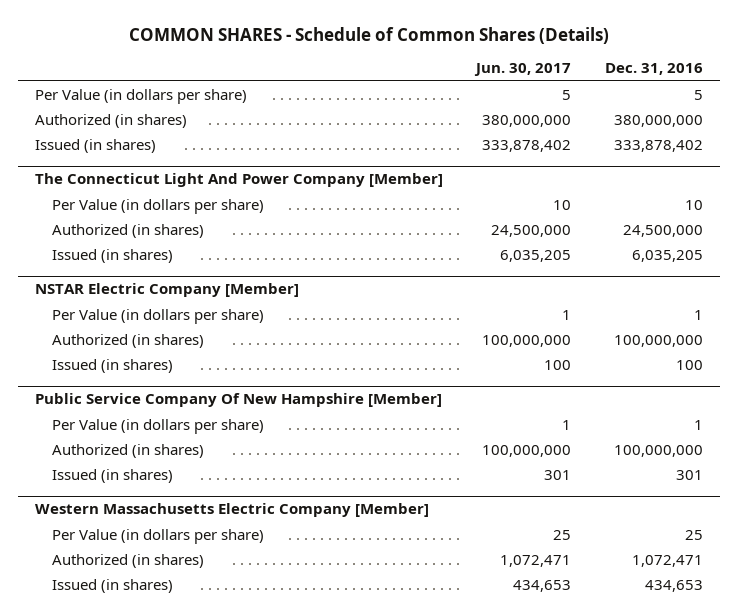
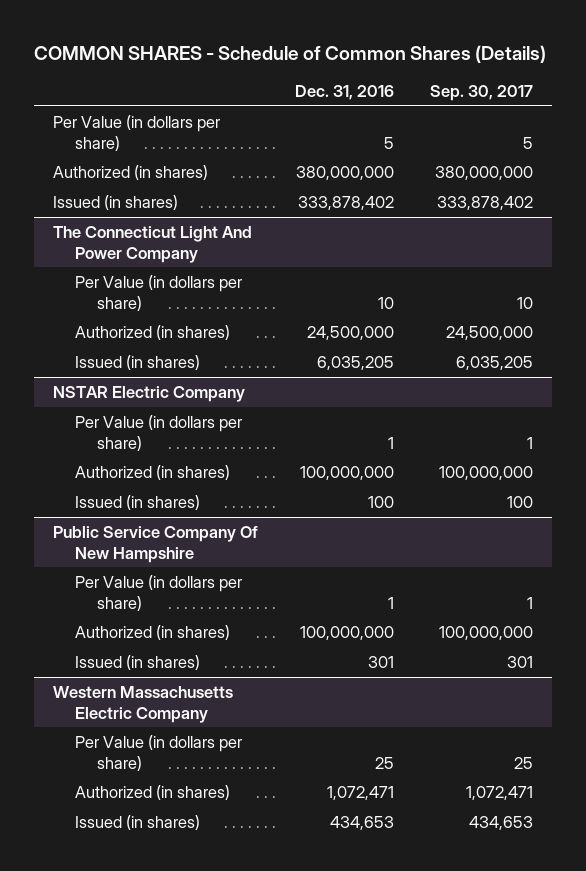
- | Jun. 30, 2017 | Dec. 31, 2016
+ | Dec. 31, 2016 | Sep. 30, 2017
- The Connecticut Light And Power Company [Member]
+ The Connecticut Light And Power Company
- NSTAR Electric Company [Member]
+ NSTAR Electric Company
- Public Service Company Of New Hampshire [Member]
+ Public Service Company Of New Hampshire
- Western Massachusetts Electric Company [Member]
+ Western Massachusetts Electric Company

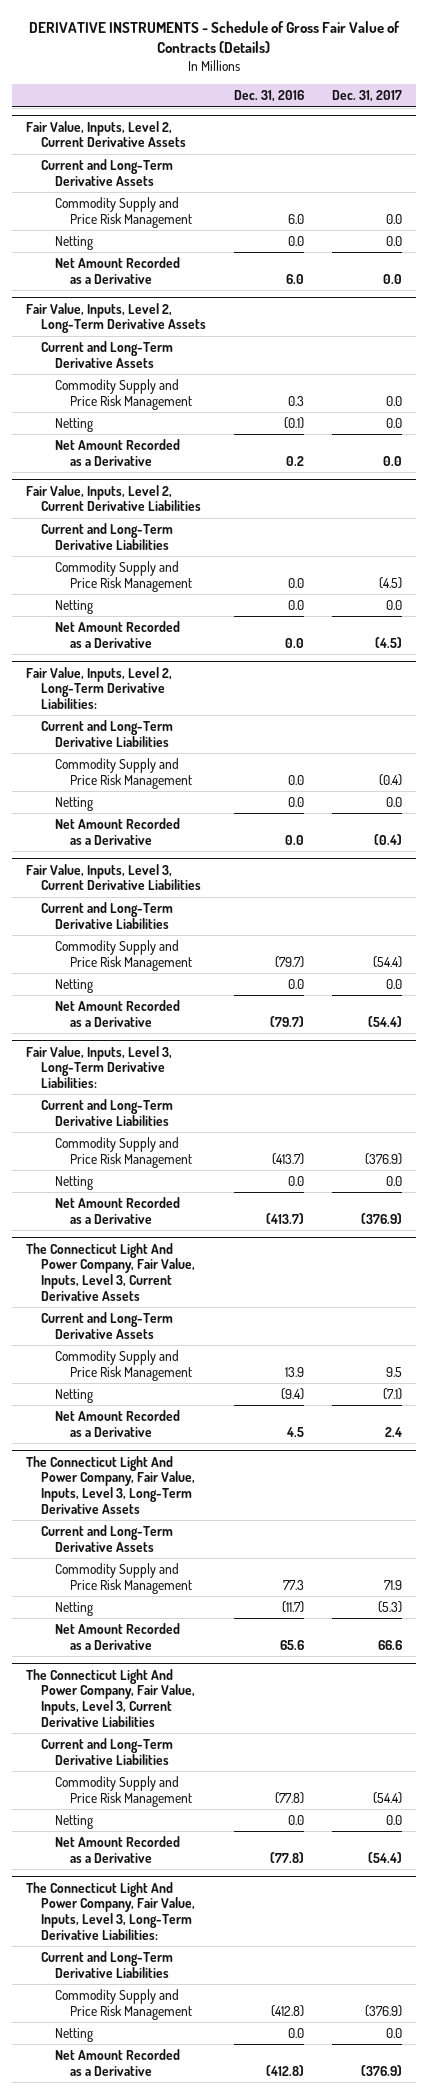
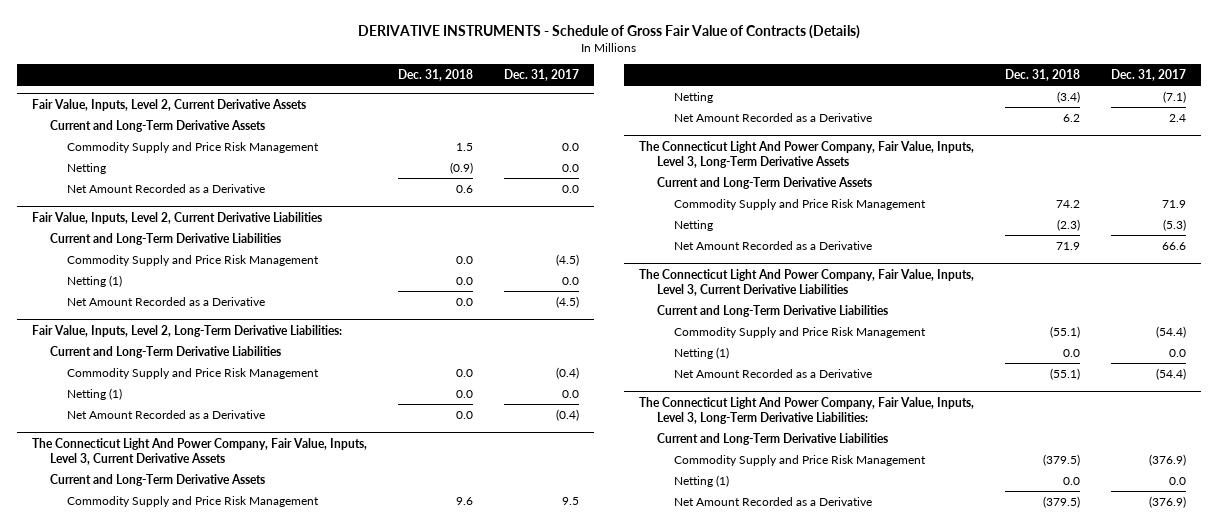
- | Dec. 31, 2016 | Dec. 31, 2017
+ | Dec. 31, 2018 | Dec. 31, 2017
- Fair Value, Inputs, Level 2, Long-Term Derivative Assets
- Current and Long-Term Derivative Assets
- Commodity Supply and Price Risk Management | 0.3 | 0.0
- Netting | (0.1) | 0.0
- Net Amount Recorded as a Derivative | 0.2 | 0.0
@ Fair Value, Inputs, Level 2, Current Derivative Liabilities
- Netting | 0.0 | 0.0
+ Netting (1) | 0.0 | 0.0
@ Fair Value, Inputs, Level 2, Long-Term Derivative Liabilities:
- Netting | 0.0 | 0.0
+ Netting (1) | 0.0 | 0.0
- Fair Value, Inputs, Level 3, Current Derivative Liabilities
- Current and Long-Term Derivative Liabilities
- Commodity Supply and Price Risk Management | (79.7) | (54.4)
- Netting | 0.0 | 0.0
- Net Amount Recorded as a Derivative | (79.7) | (54.4)
- Fair Value, Inputs, Level 3, Long-Term Derivative Liabilities:
- Current and Long-Term Derivative Liabilities
- Commodity Supply and Price Risk Management | (413.7) | (376.9)
- Netting | 0.0 | 0.0
- Net Amount Recorded as a Derivative | (413.7) | (376.9)
@ The Connecticut Light And Power Company, Fair Value, Inputs, Level 3, Current Derivative Liabilities
- Netting | 0.0 | 0.0
+ Netting (1) | 0.0 | 0.0
@ The Connecticut Light And Power Company, Fair Value, Inputs, Level 3, Long-Term Derivative Liabilities:
- Netting | 0.0 | 0.0
+ Netting (1) | 0.0 | 0.0

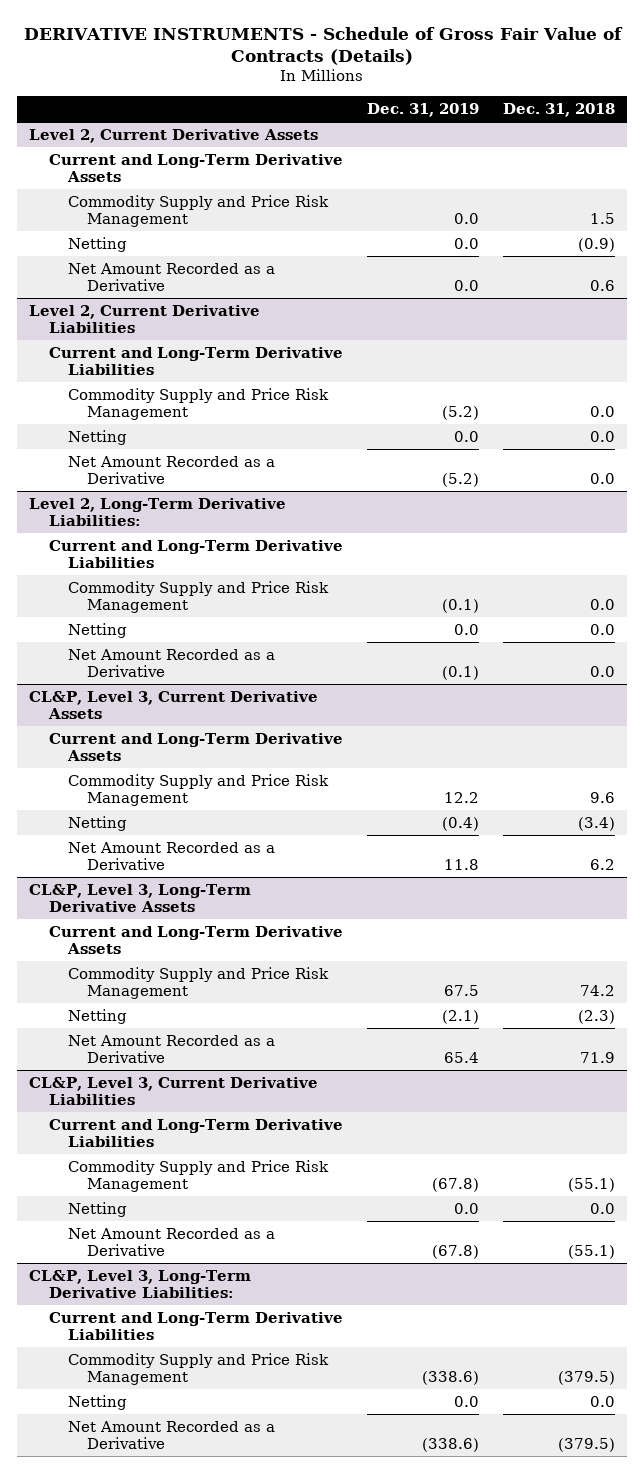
- | Dec. 31, 2018 | Dec. 31, 2017
+ | Dec. 31, 2019 | Dec. 31, 2018
- Fair Value, Inputs, Level 2, Current Derivative Assets
+ Level 2, Current Derivative Assets
- Fair Value, Inputs, Level 2, Current Derivative Liabilities
+ Level 2, Current Derivative Liabilities
- Netting (1) | 0.0 | 0.0
+ Netting | 0.0 | 0.0
- Fair Value, Inputs, Level 2, Long-Term Derivative Liabilities:
+ Level 2, Long-Term Derivative Liabilities:
- Netting (1) | 0.0 | 0.0
+ Netting | 0.0 | 0.0
- The Connecticut Light And Power Company, Fair Value, Inputs, Level 3, Current Derivative Assets
+ CL&P, Level 3, Current Derivative Assets
- The Connecticut Light And Power Company, Fair Value, Inputs, Level 3, Long-Term Derivative Assets
+ CL&P, Level 3, Long-Term Derivative Assets
- The Connecticut Light And Power Company, Fair Value, Inputs, Level 3, Current Derivative Liabilities
+ CL&P, Level 3, Current Derivative Liabilities
- Netting (1) | 0.0 | 0.0
+ Netting | 0.0 | 0.0
- The Connecticut Light And Power Company, Fair Value, Inputs, Level 3, Long-Term Derivative Liabilities:
+ CL&P, Level 3, Long-Term Derivative Liabilities:
- Netting (1) | 0.0 | 0.0
+ Netting | 0.0 | 0.0

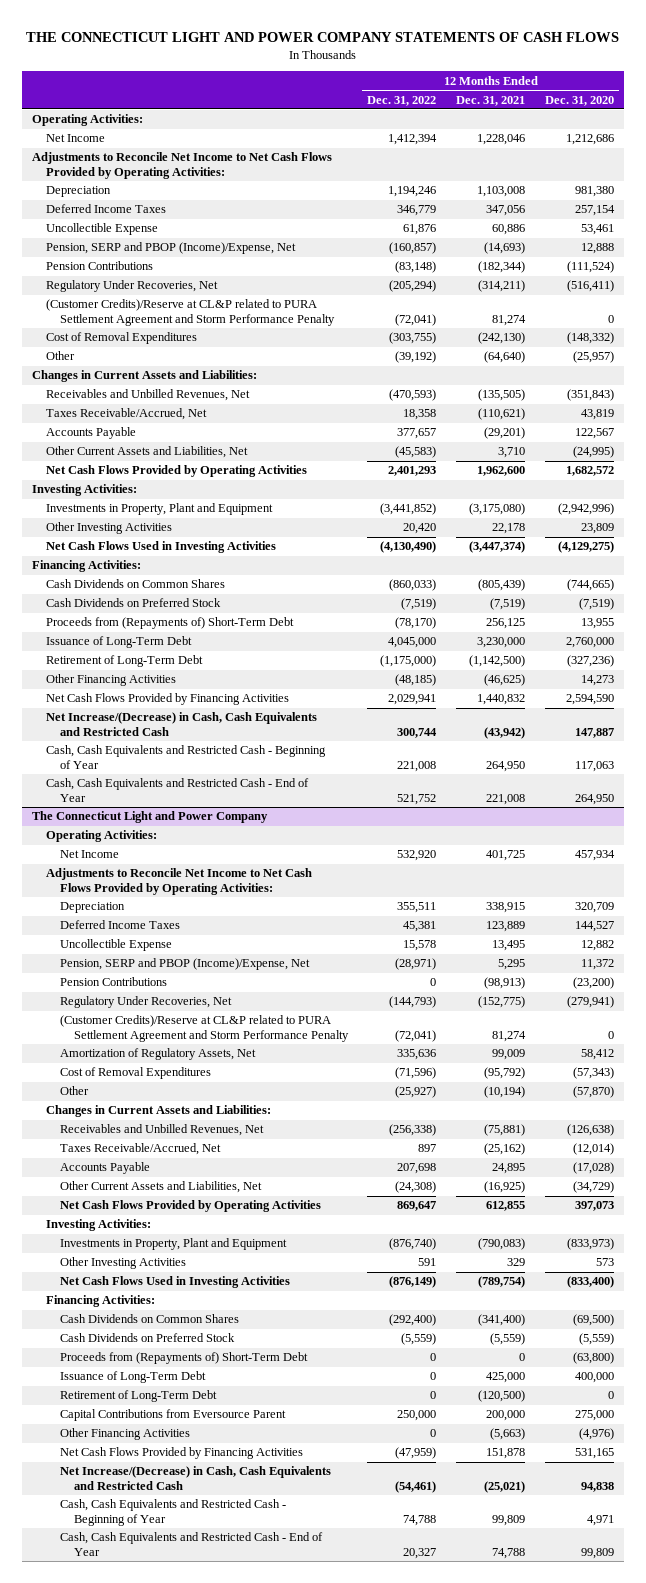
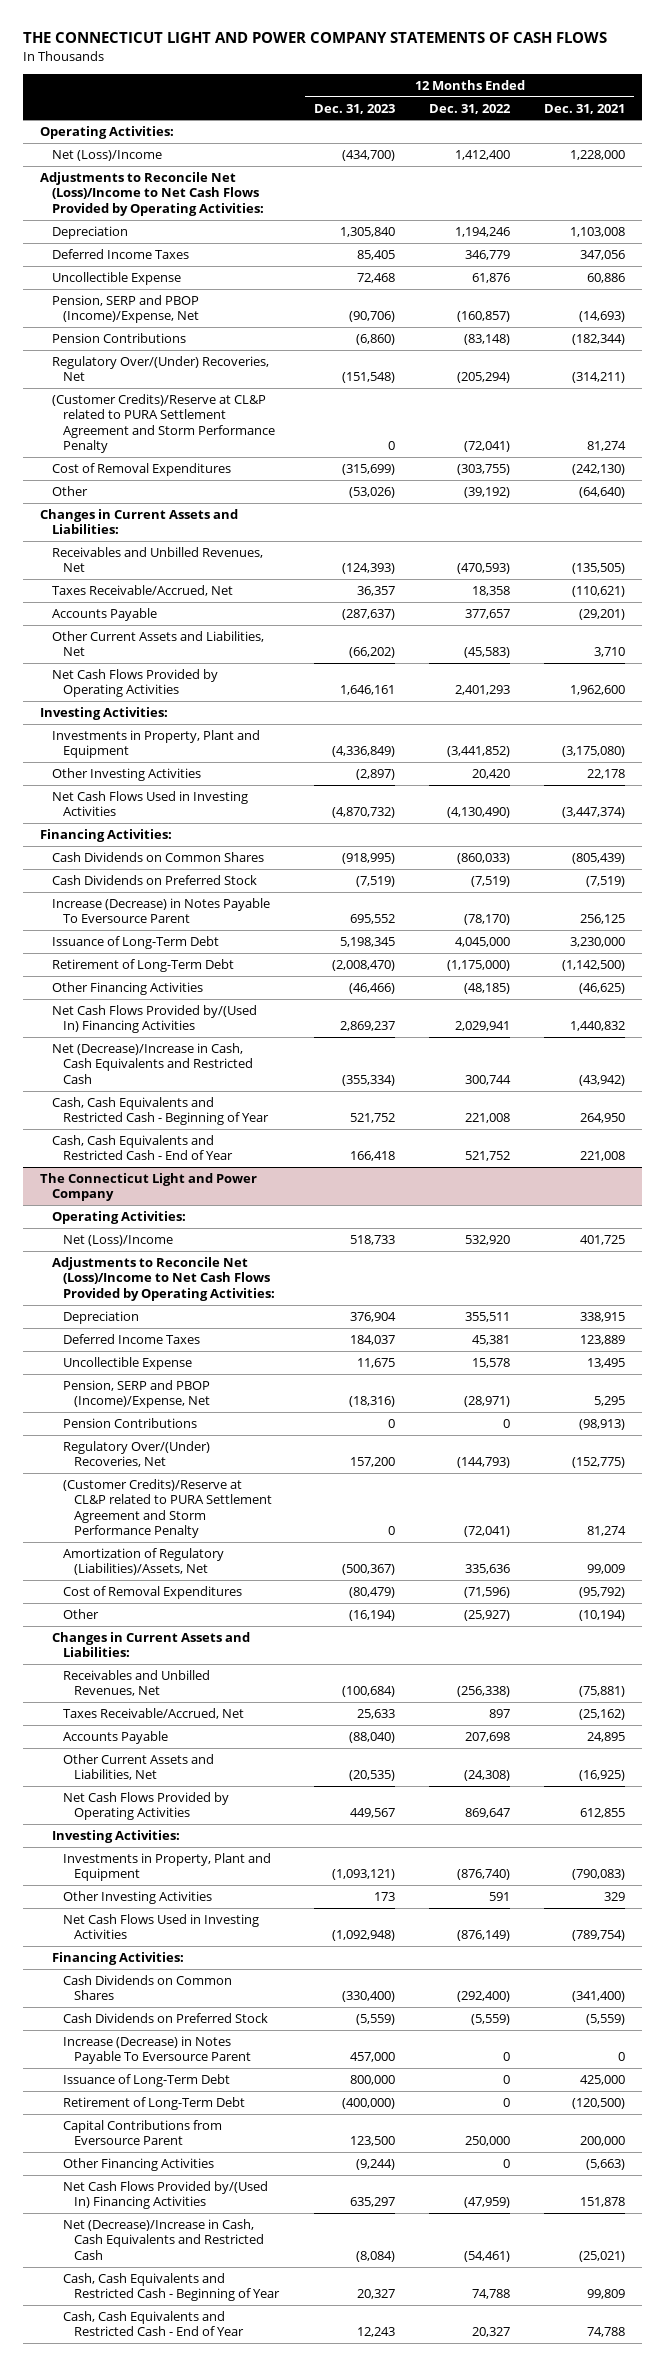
- | 12 Months Ended Dec. 31, 2022 | 12 Months Ended Dec. 31, 2021 | 12 Months Ended Dec. 31, 2020
+ | 12 Months Ended Dec. 31, 2023 | 12 Months Ended Dec. 31, 2022 | 12 Months Ended Dec. 31, 2021
- Net Income | 1,412,394 | 1,228,046 | 1,212,686
- Adjustments to Reconcile Net Income to Net Cash Flows Provided by Operating Activities:
+ Net (Loss)/Income | (434,700) | 1,412,400 | 1,228,000
+ Adjustments to Reconcile Net (Loss)/Income to Net Cash Flows Provided by Operating Activities:
- Regulatory Under Recoveries, Net | (205,294) | (314,211) | (516,411)
+ Regulatory Over/(Under) Recoveries, Net | (151,548) | (205,294) | (314,211)
- Proceeds from (Repayments of) Short-Term Debt | (78,170) | 256,125 | 13,955
+ Increase (Decrease) in Notes Payable To Eversource Parent | 695,552 | (78,170) | 256,125
- Net Cash Flows Provided by Financing Activities | 2,029,941 | 1,440,832 | 2,594,590
- Net Increase/(Decrease) in Cash, Cash Equivalents and Restricted Cash | 300,744 | (43,942) | 147,887
+ Net Cash Flows Provided by/(Used In) Financing Activities | 2,869,237 | 2,029,941 | 1,440,832
+ Net (Decrease)/Increase in Cash, Cash Equivalents and Restricted Cash | (355,334) | 300,744 | (43,942)
@ The Connecticut Light and Power Company
- Net Income | 532,920 | 401,725 | 457,934
- Adjustments to Reconcile Net Income to Net Cash Flows Provided by Operating Activities:
+ Net (Loss)/Income | 518,733 | 532,920 | 401,725
+ Adjustments to Reconcile Net (Loss)/Income to Net Cash Flows Provided by Operating Activities:
- Regulatory Under Recoveries, Net | (144,793) | (152,775) | (279,941)
+ Regulatory Over/(Under) Recoveries, Net | 157,200 | (144,793) | (152,775)
- Amortization of Regulatory Assets, Net | 335,636 | 99,009 | 58,412
+ Amortization of Regulatory (Liabilities)/Assets, Net | (500,367) | 335,636 | 99,009
- Proceeds from (Repayments of) Short-Term Debt | 0 | 0 | (63,800)
+ Increase (Decrease) in Notes Payable To Eversource Parent | 457,000 | 0 | 0
- Net Cash Flows Provided by Financing Activities | (47,959) | 151,878 | 531,165
- Net Increase/(Decrease) in Cash, Cash Equivalents and Restricted Cash | (54,461) | (25,021) | 94,838
+ Net Cash Flows Provided by/(Used In) Financing Activities | 635,297 | (47,959) | 151,878
+ Net (Decrease)/Increase in Cash, Cash Equivalents and Restricted Cash | (8,084) | (54,461) | (25,021)

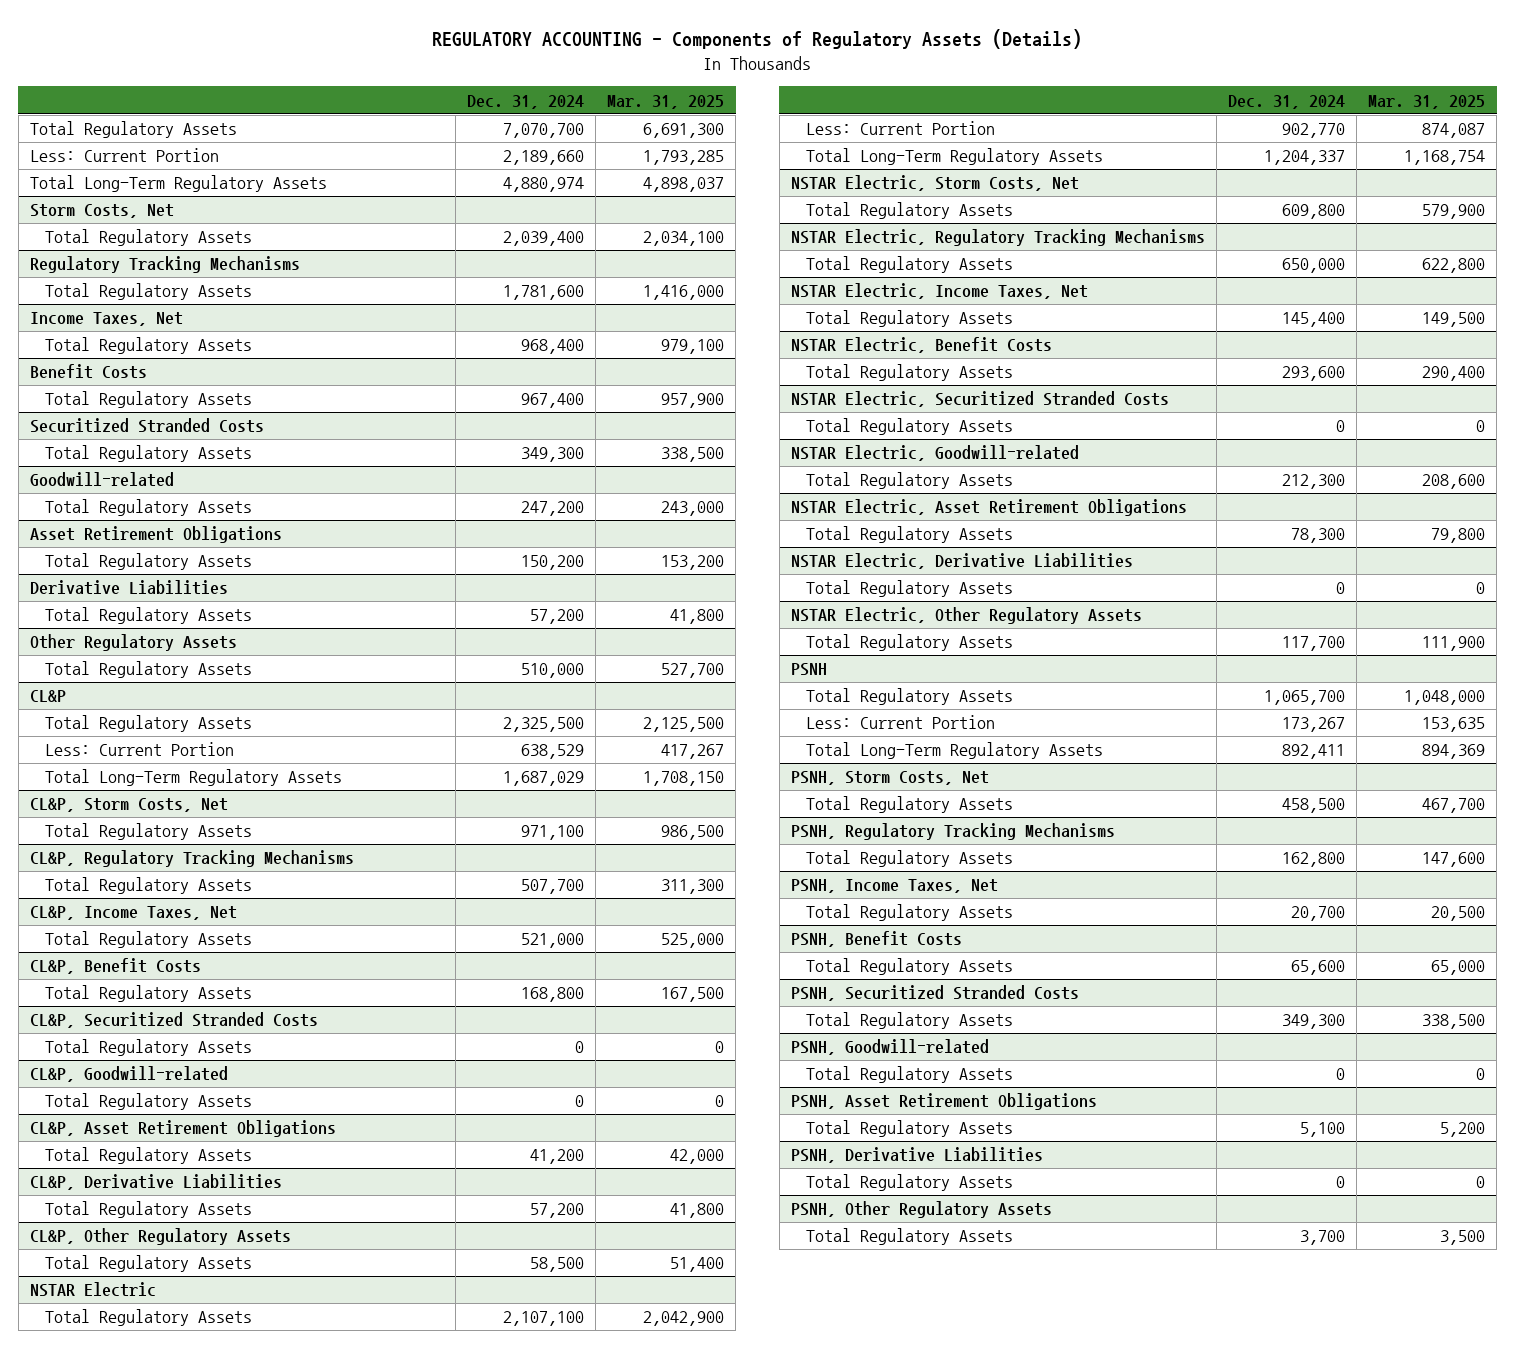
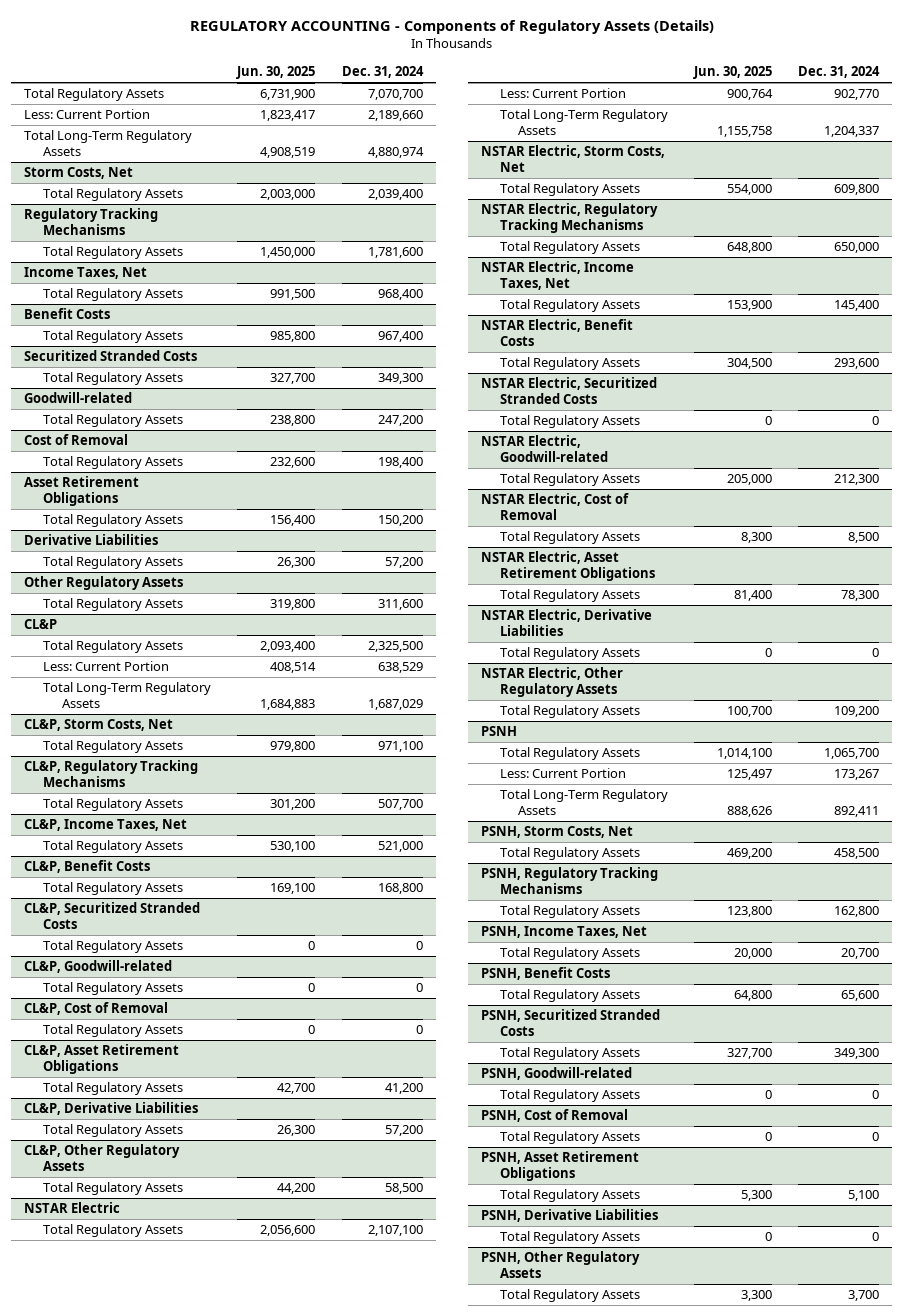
- | Dec. 31, 2024 | Mar. 31, 2025
+ | Jun. 30, 2025 | Dec. 31, 2024
+ Cost of Removal
+ Total Regulatory Assets | 232,600 | 198,400
@ Other Regulatory Assets
- Total Regulatory Assets | 510,000 | 527,700
+ Total Regulatory Assets | 319,800 | 311,600
+ CL&P, Cost of Removal
+ Total Regulatory Assets | 0 | 0
+ NSTAR Electric, Cost of Removal
+ Total Regulatory Assets | 8,300 | 8,500
@ NSTAR Electric, Other Regulatory Assets
- Total Regulatory Assets | 117,700 | 111,900
+ Total Regulatory Assets | 100,700 | 109,200
+ PSNH, Cost of Removal
+ Total Regulatory Assets | 0 | 0

